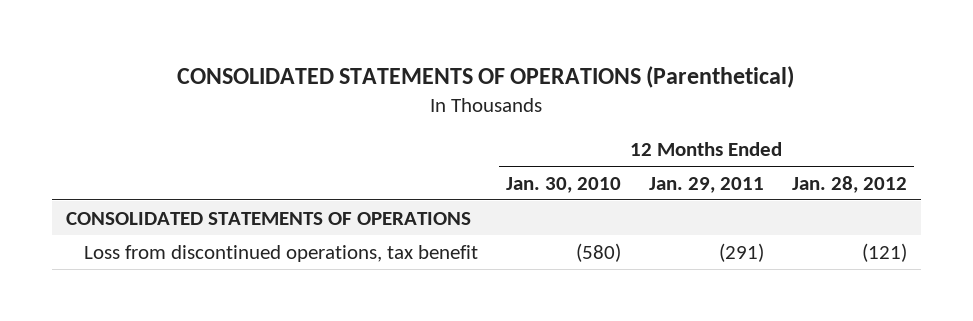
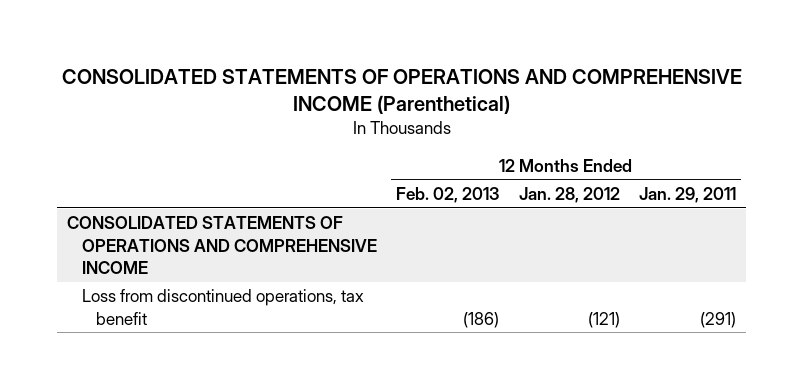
- CONSOLIDATED STATEMENTS OF OPERATIONS (Parenthetical)
+ CONSOLIDATED STATEMENTS OF OPERATIONS AND COMPREHENSIVE INCOME (Parenthetical)
- | 12 Months Ended Jan. 30, 2010 | 12 Months Ended Jan. 29, 2011 | 12 Months Ended Jan. 28, 2012
+ | 12 Months Ended Feb. 02, 2013 | 12 Months Ended Jan. 28, 2012 | 12 Months Ended Jan. 29, 2011
- CONSOLIDATED STATEMENTS OF OPERATIONS
+ CONSOLIDATED STATEMENTS OF OPERATIONS AND COMPREHENSIVE INCOME

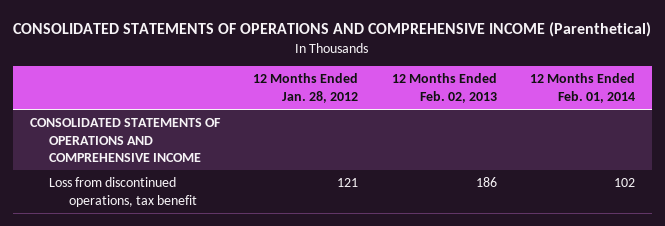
- | 12 Months Ended Feb. 02, 2013 | 12 Months Ended Jan. 28, 2012 | 12 Months Ended Jan. 29, 2011
+ | 12 Months Ended Jan. 28, 2012 | 12 Months Ended Feb. 02, 2013 | 12 Months Ended Feb. 01, 2014
- Loss from discontinued operations, tax benefit | (186) | (121) | (291)
+ Loss from discontinued operations, tax benefit | 121 | 186 | 102

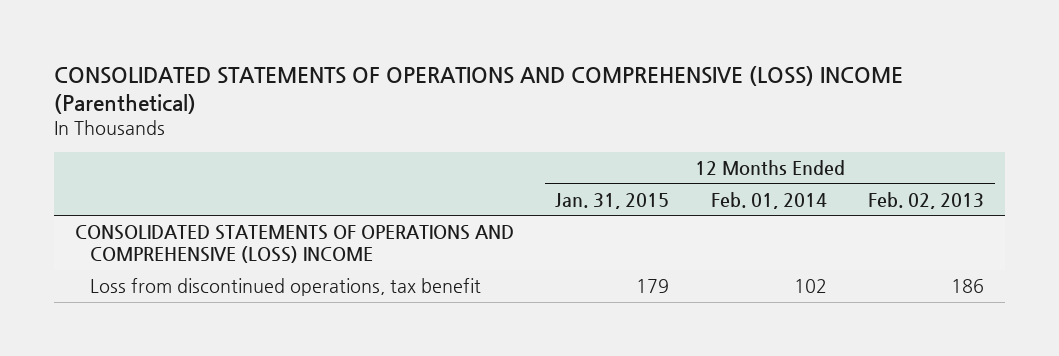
- CONSOLIDATED STATEMENTS OF OPERATIONS AND COMPREHENSIVE INCOME (Parenthetical)
+ CONSOLIDATED STATEMENTS OF OPERATIONS AND COMPREHENSIVE (LOSS) INCOME (Parenthetical)
- | 12 Months Ended Jan. 28, 2012 | 12 Months Ended Feb. 02, 2013 | 12 Months Ended Feb. 01, 2014
+ | 12 Months Ended Jan. 31, 2015 | 12 Months Ended Feb. 01, 2014 | 12 Months Ended Feb. 02, 2013
- CONSOLIDATED STATEMENTS OF OPERATIONS AND COMPREHENSIVE INCOME
+ CONSOLIDATED STATEMENTS OF OPERATIONS AND COMPREHENSIVE (LOSS) INCOME

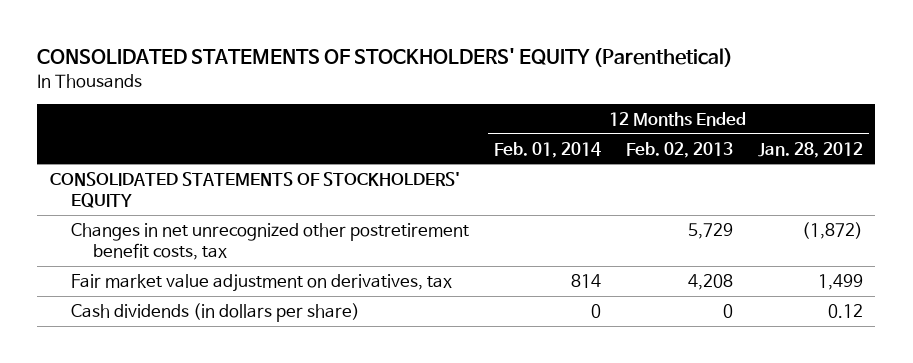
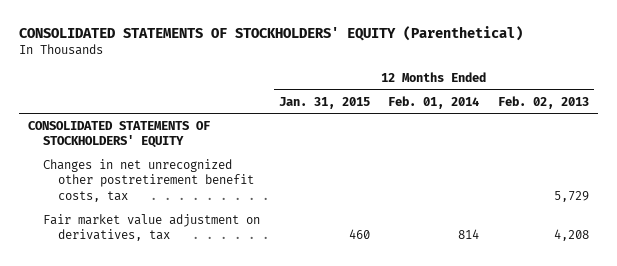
- | 12 Months Ended Feb. 01, 2014 | 12 Months Ended Feb. 02, 2013 | 12 Months Ended Jan. 28, 2012
+ | 12 Months Ended Jan. 31, 2015 | 12 Months Ended Feb. 01, 2014 | 12 Months Ended Feb. 02, 2013
- Cash dividends (in dollars per share) | 0 | 0 | 0.12

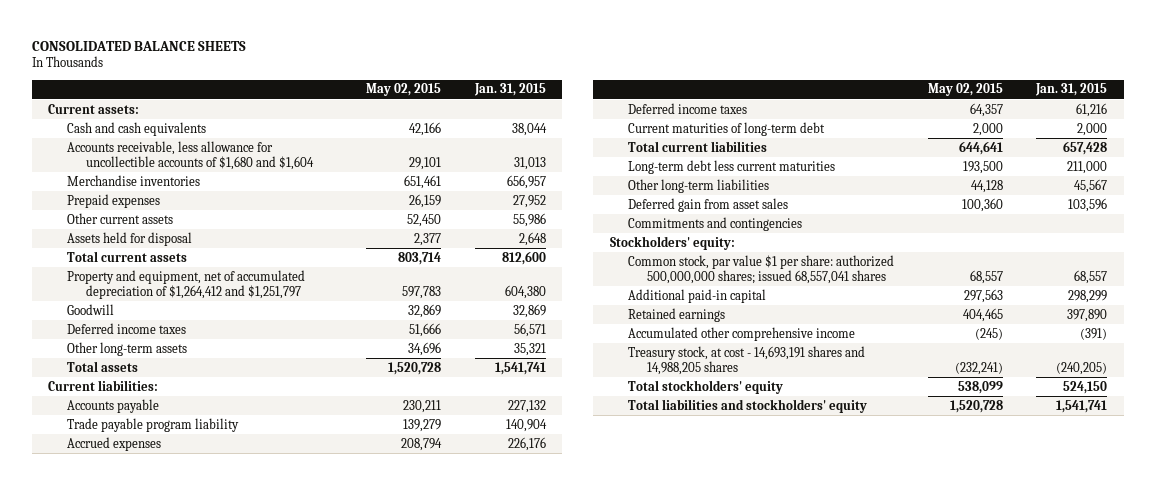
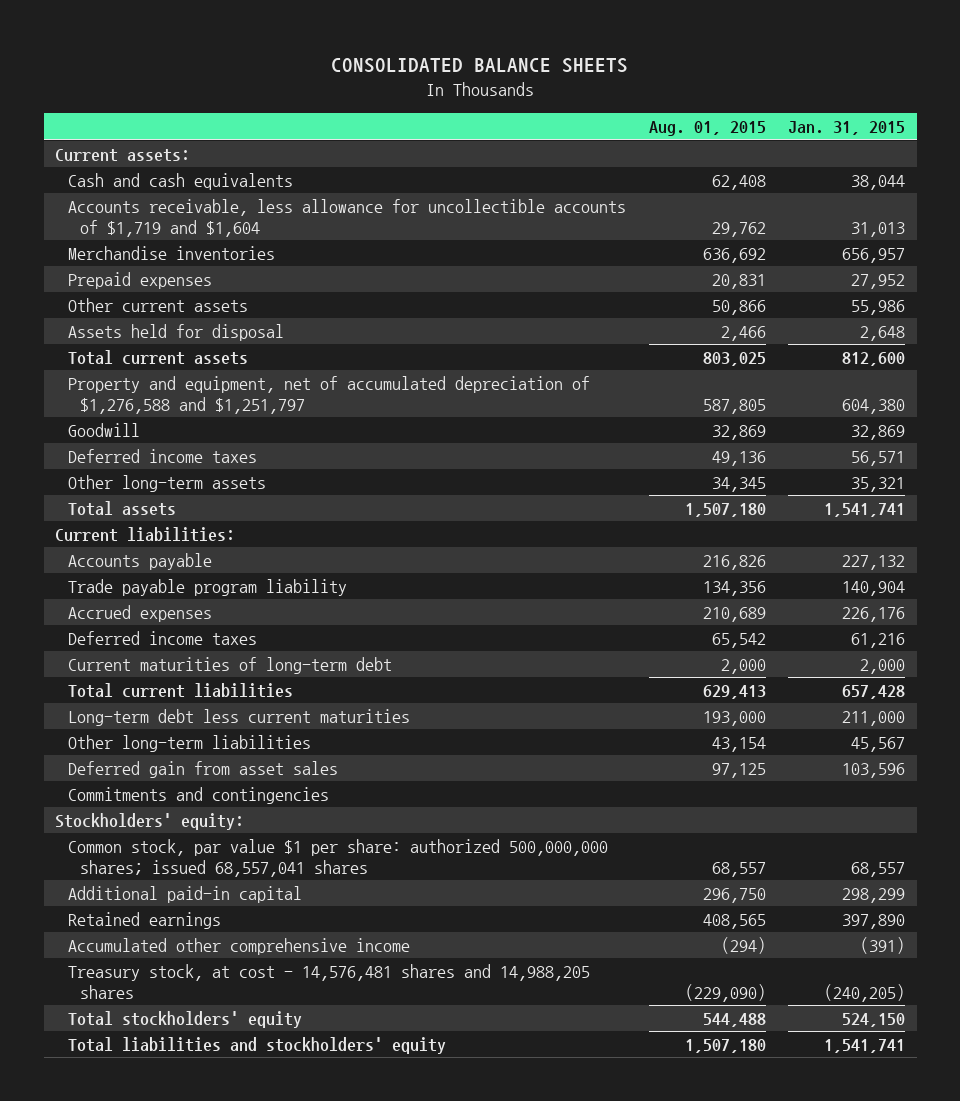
- | May 02, 2015 | Jan. 31, 2015
+ | Aug. 01, 2015 | Jan. 31, 2015
- Accounts receivable, less allowance for uncollectible accounts of $1,680 and $1,604 | 29,101 | 31,013
+ Accounts receivable, less allowance for uncollectible accounts of $1,719 and $1,604 | 29,762 | 31,013
- Property and equipment, net of accumulated depreciation of $1,264,412 and $1,251,797 | 597,783 | 604,380
+ Property and equipment, net of accumulated depreciation of $1,276,588 and $1,251,797 | 587,805 | 604,380
- Treasury stock, at cost - 14,693,191 shares and 14,988,205 shares | (232,241) | (240,205)
+ Treasury stock, at cost - 14,576,481 shares and 14,988,205 shares | (229,090) | (240,205)

